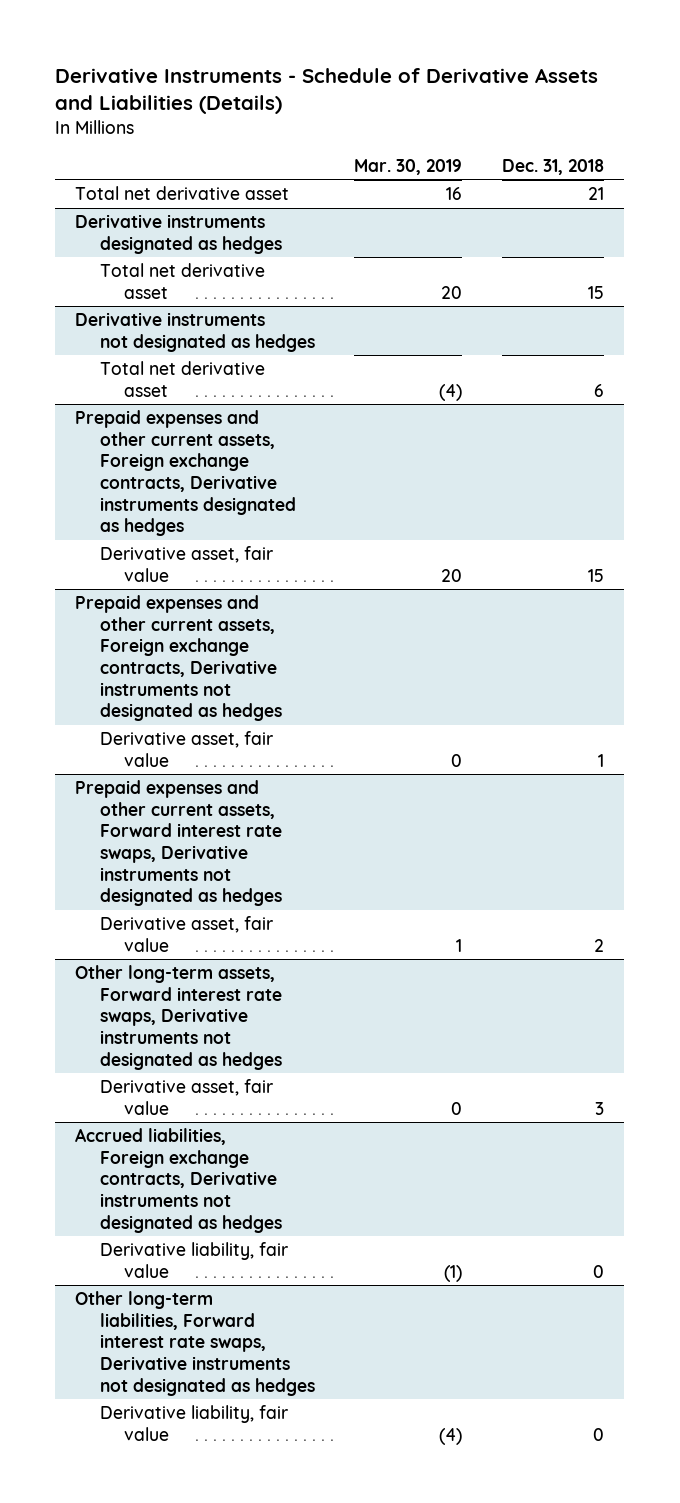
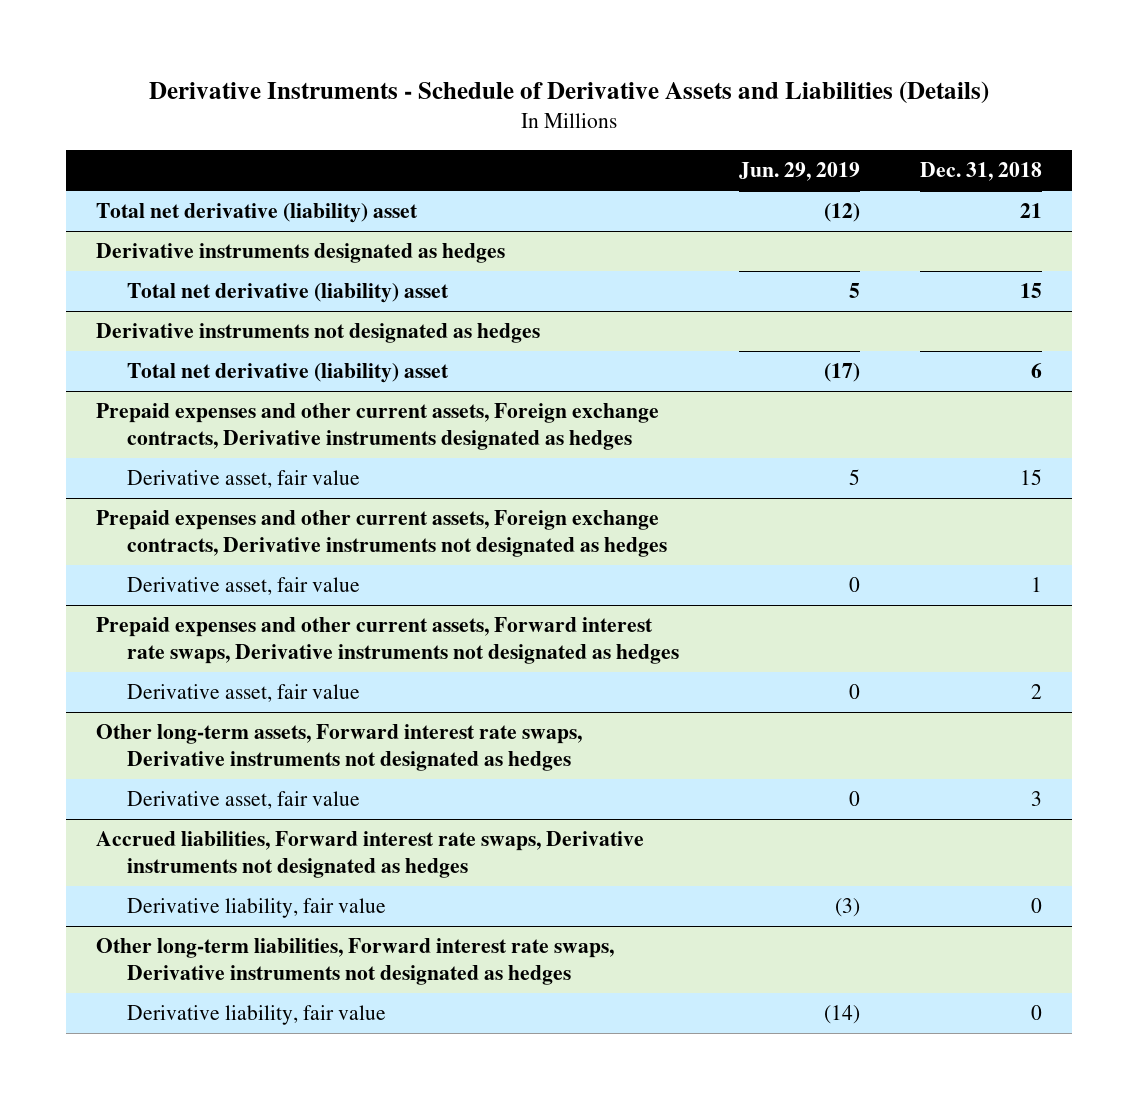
- | Mar. 30, 2019 | Dec. 31, 2018
+ | Jun. 29, 2019 | Dec. 31, 2018
- Total net derivative asset | 16 | 21
+ Total net derivative (liability) asset | (12) | 21
@ Derivative instruments designated as hedges
- Total net derivative asset | 20 | 15
+ Total net derivative (liability) asset | 5 | 15
@ Derivative instruments not designated as hedges
- Total net derivative asset | (4) | 6
+ Total net derivative (liability) asset | (17) | 6
- Accrued liabilities, Foreign exchange contracts, Derivative instruments not designated as hedges
+ Accrued liabilities, Forward interest rate swaps, Derivative instruments not designated as hedges

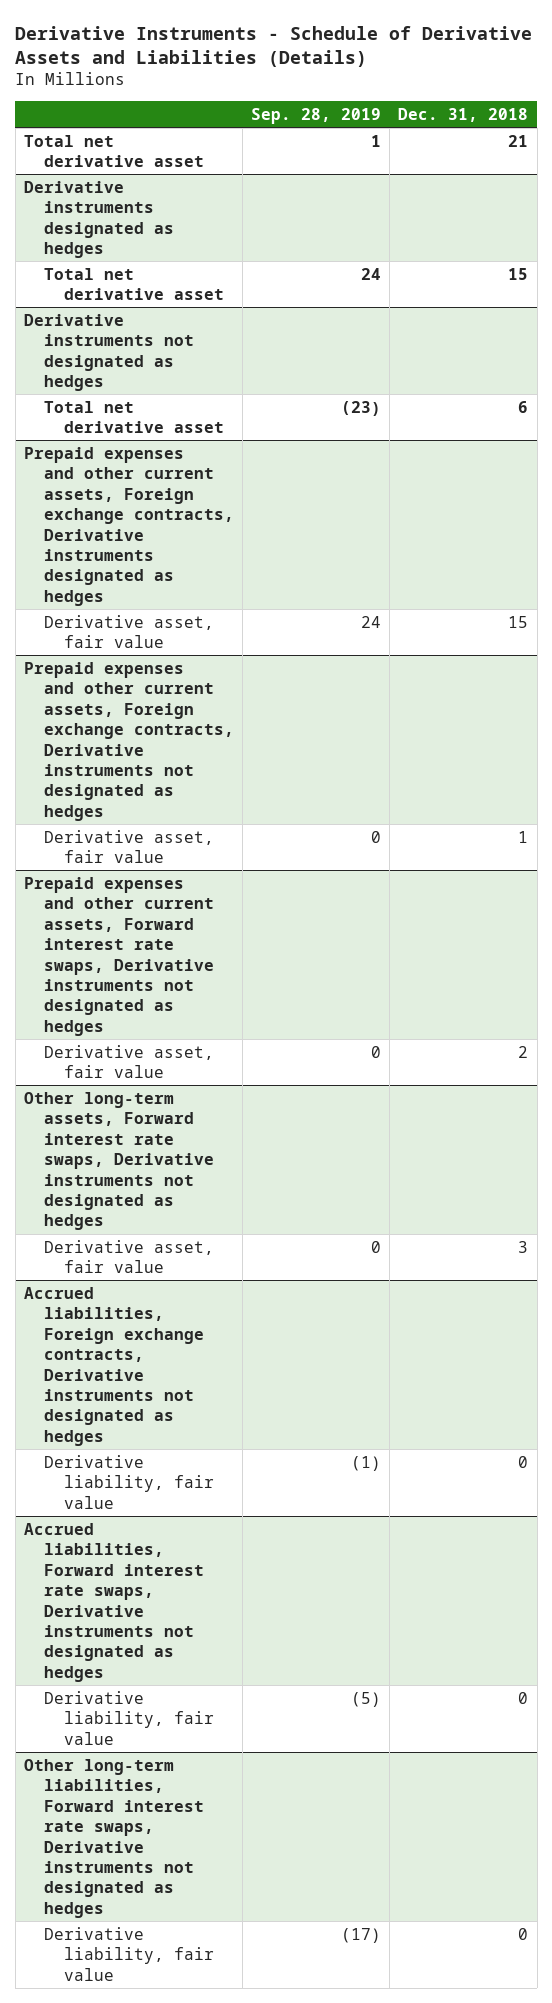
- | Jun. 29, 2019 | Dec. 31, 2018
+ | Sep. 28, 2019 | Dec. 31, 2018
- Total net derivative (liability) asset | (12) | 21
+ Total net derivative asset | 1 | 21
@ Derivative instruments designated as hedges
- Total net derivative (liability) asset | 5 | 15
+ Total net derivative asset | 24 | 15
@ Derivative instruments not designated as hedges
- Total net derivative (liability) asset | (17) | 6
+ Total net derivative asset | (23) | 6
+ Accrued liabilities, Foreign exchange contracts, Derivative instruments not designated as hedges
+ Derivative liability, fair value | (1) | 0

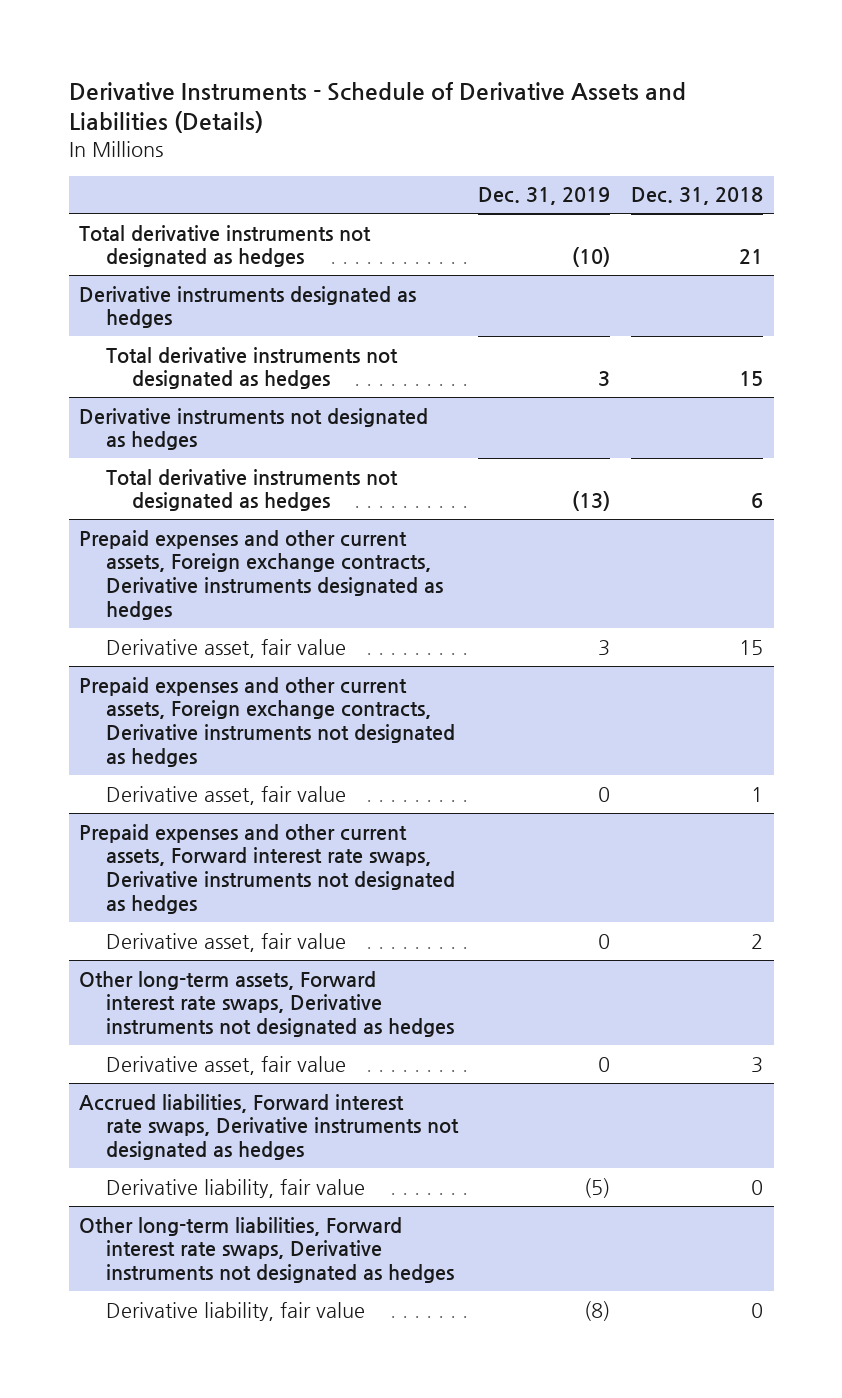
- | Sep. 28, 2019 | Dec. 31, 2018
+ | Dec. 31, 2019 | Dec. 31, 2018
- Total net derivative asset | 1 | 21
+ Total derivative instruments not designated as hedges | (10) | 21
@ Derivative instruments designated as hedges
- Total net derivative asset | 24 | 15
+ Total derivative instruments not designated as hedges | 3 | 15
@ Derivative instruments not designated as hedges
- Total net derivative asset | (23) | 6
+ Total derivative instruments not designated as hedges | (13) | 6
- Accrued liabilities, Foreign exchange contracts, Derivative instruments not designated as hedges
- Derivative liability, fair value | (1) | 0

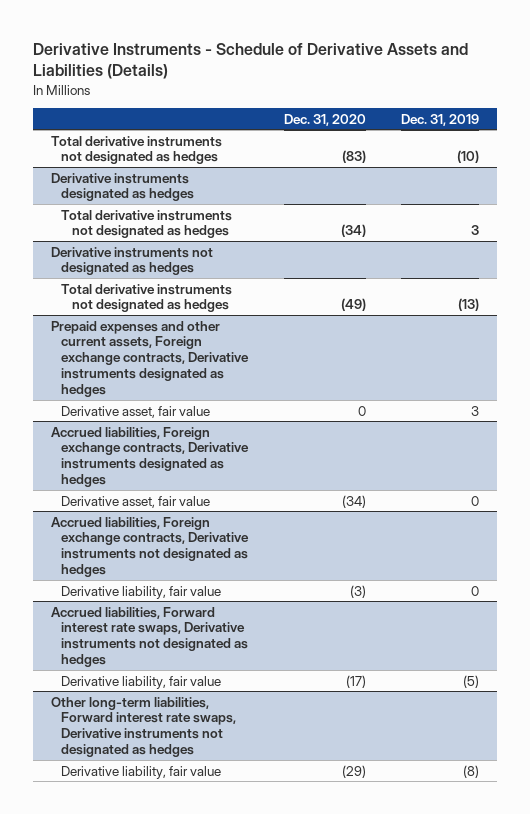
- | Dec. 31, 2019 | Dec. 31, 2018
+ | Dec. 31, 2020 | Dec. 31, 2019
- Prepaid expenses and other current assets, Foreign exchange contracts, Derivative instruments not designated as hedges
- Derivative asset, fair value | 0 | 1
- Prepaid expenses and other current assets, Forward interest rate swaps, Derivative instruments not designated as hedges
- Derivative asset, fair value | 0 | 2
- Other long-term assets, Forward interest rate swaps, Derivative instruments not designated as hedges
+ Accrued liabilities, Foreign exchange contracts, Derivative instruments designated as hedges
+ Accrued liabilities, Foreign exchange contracts, Derivative instruments not designated as hedges
+ Derivative liability, fair value | (3) | 0

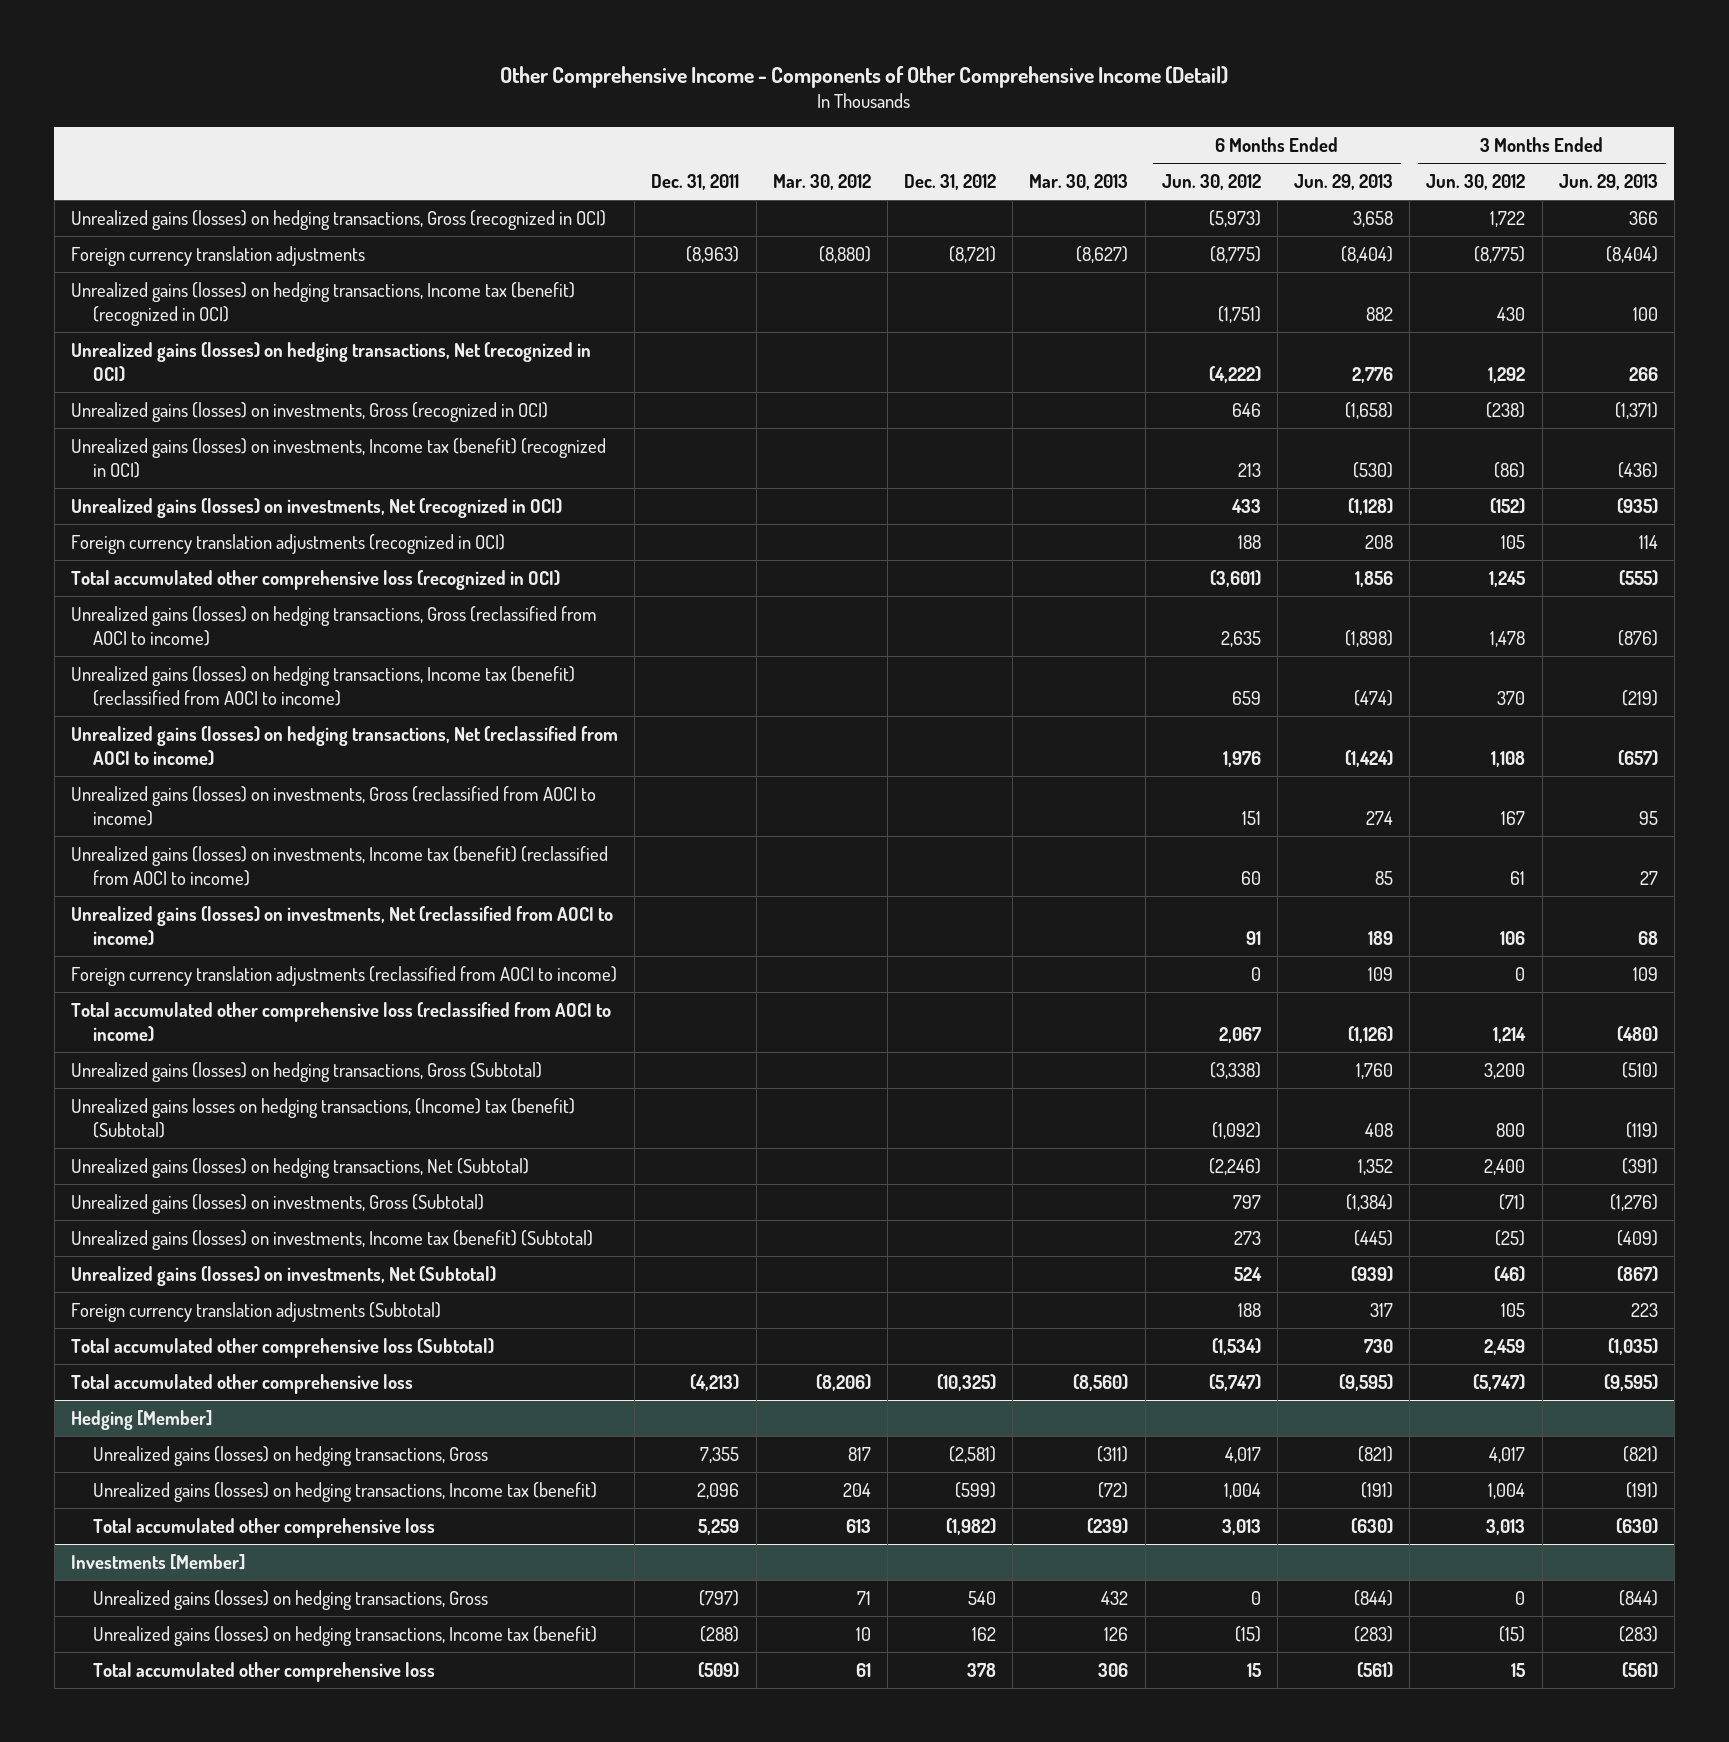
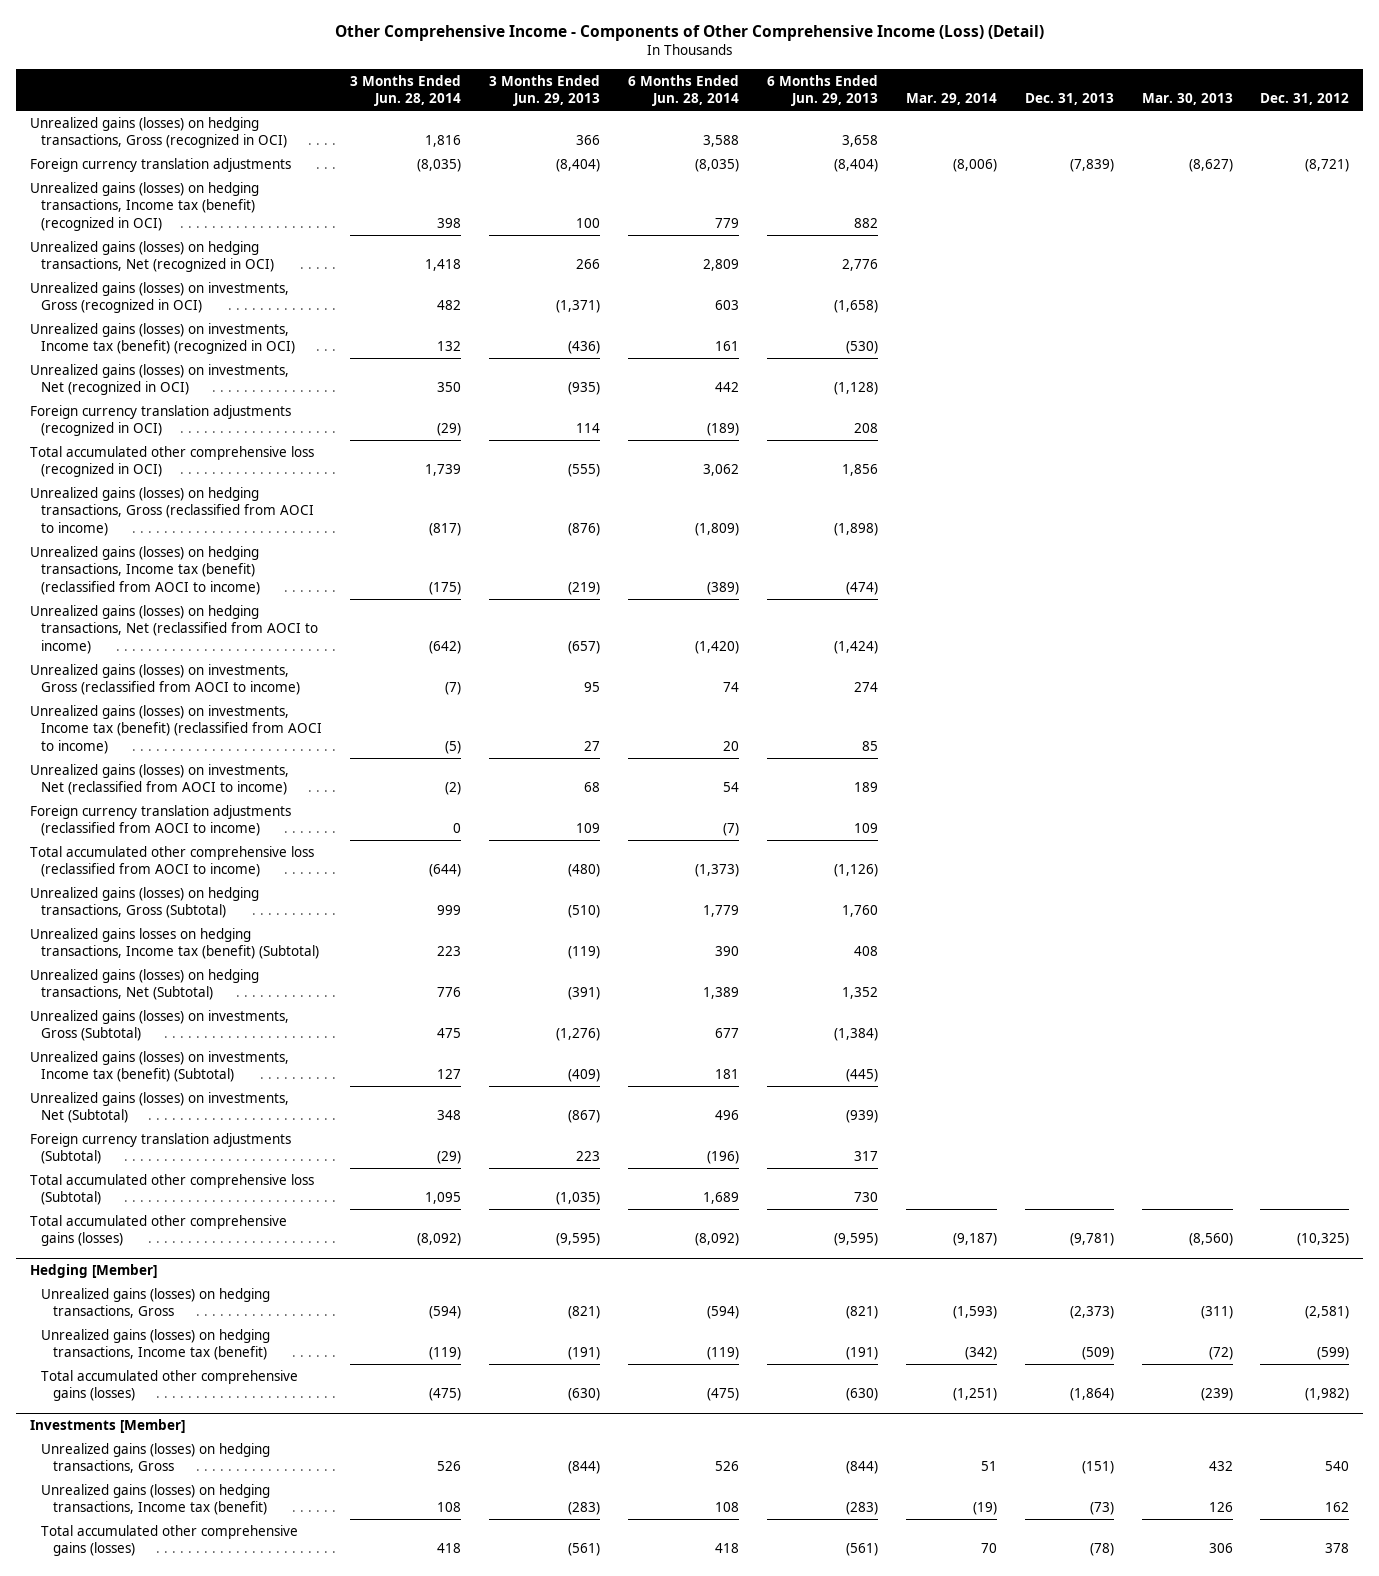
- Other Comprehensive Income - Components of Other Comprehensive Income (Detail)
+ Other Comprehensive Income - Components of Other Comprehensive Income (Loss) (Detail)
- | Dec. 31, 2011 | Mar. 30, 2012 | Dec. 31, 2012 | Mar. 30, 2013 | 6 Months Ended Jun. 30, 2012 | 6 Months Ended Jun. 29, 2013 | 3 Months Ended Jun. 30, 2012 | 3 Months Ended Jun. 29, 2013
+ | 3 Months Ended Jun. 28, 2014 | 3 Months Ended Jun. 29, 2013 | 6 Months Ended Jun. 28, 2014 | 6 Months Ended Jun. 29, 2013 | Mar. 29, 2014 | Dec. 31, 2013 | Mar. 30, 2013 | Dec. 31, 2012
- Unrealized gains losses on hedging transactions, (Income) tax (benefit) (Subtotal) | | | | | (1,092) | 408 | 800 | (119)
+ Unrealized gains losses on hedging transactions, Income tax (benefit) (Subtotal) | 223 | (119) | 390 | 408 | | | |
- Total accumulated other comprehensive loss | (4,213) | (8,206) | (10,325) | (8,560) | (5,747) | (9,595) | (5,747) | (9,595)
+ Total accumulated other comprehensive gains (losses) | (8,092) | (9,595) | (8,092) | (9,595) | (9,187) | (9,781) | (8,560) | (10,325)
@ Hedging [Member]
- Total accumulated other comprehensive loss | 5,259 | 613 | (1,982) | (239) | 3,013 | (630) | 3,013 | (630)
+ Total accumulated other comprehensive gains (losses) | (475) | (630) | (475) | (630) | (1,251) | (1,864) | (239) | (1,982)
@ Investments [Member]
- Total accumulated other comprehensive loss | (509) | 61 | 378 | 306 | 15 | (561) | 15 | (561)
+ Total accumulated other comprehensive gains (losses) | 418 | (561) | 418 | (561) | 70 | (78) | 306 | 378

